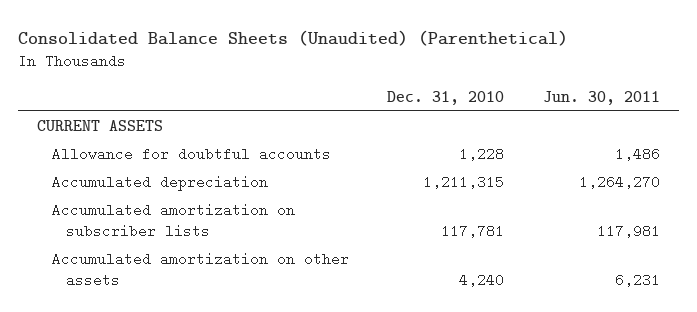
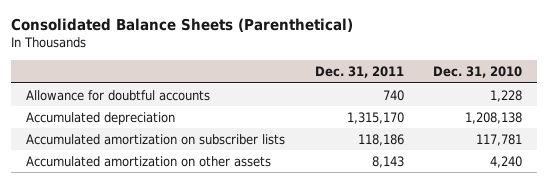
- Consolidated Balance Sheets (Unaudited) (Parenthetical)
+ Consolidated Balance Sheets (Parenthetical)
- | Dec. 31, 2010 | Jun. 30, 2011
+ | Dec. 31, 2011 | Dec. 31, 2010
- CURRENT ASSETS
- Accumulated depreciation | 1,211,315 | 1,264,270
+ Accumulated depreciation | 1,315,170 | 1,208,138

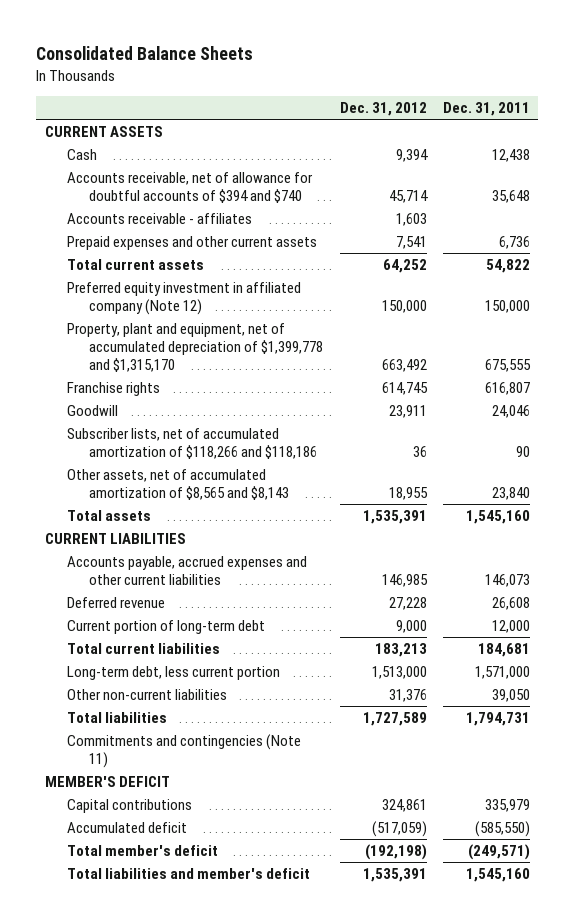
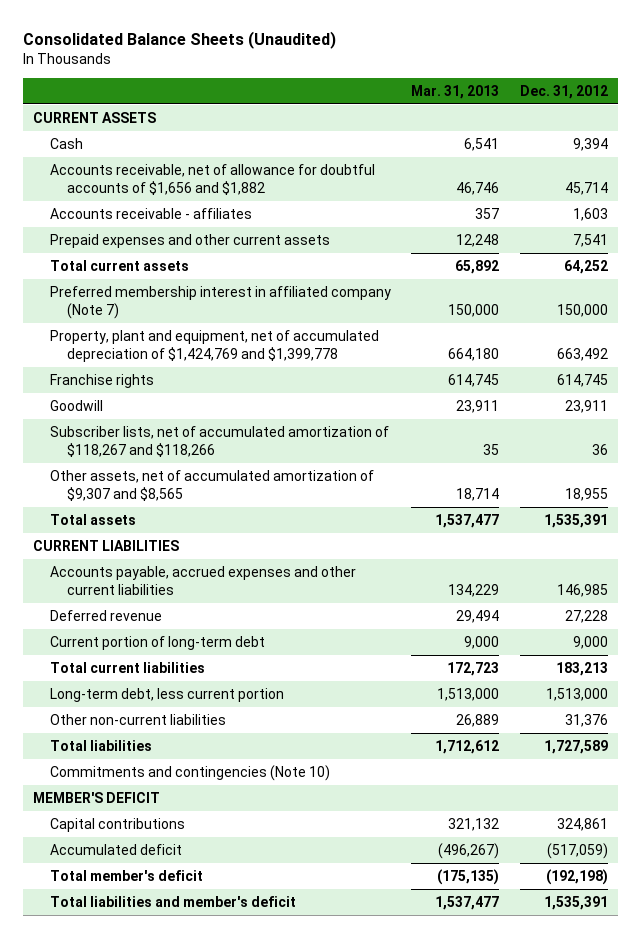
- Consolidated Balance Sheets
+ Consolidated Balance Sheets (Unaudited)
- | Dec. 31, 2012 | Dec. 31, 2011
+ | Mar. 31, 2013 | Dec. 31, 2012
- Accounts receivable, net of allowance for doubtful accounts of $394 and $740 | 45,714 | 35,648
+ Accounts receivable, net of allowance for doubtful accounts of $1,656 and $1,882 | 46,746 | 45,714
- Preferred equity investment in affiliated company (Note 12) | 150,000 | 150,000
- Property, plant and equipment, net of accumulated depreciation of $1,399,778 and $1,315,170 | 663,492 | 675,555
+ Preferred membership interest in affiliated company (Note 7) | 150,000 | 150,000
+ Property, plant and equipment, net of accumulated depreciation of $1,424,769 and $1,399,778 | 664,180 | 663,492
- Subscriber lists, net of accumulated amortization of $118,266 and $118,186 | 36 | 90
- Other assets, net of accumulated amortization of $8,565 and $8,143 | 18,955 | 23,840
+ Subscriber lists, net of accumulated amortization of $118,267 and $118,266 | 35 | 36
+ Other assets, net of accumulated amortization of $9,307 and $8,565 | 18,714 | 18,955
- Commitments and contingencies (Note 11)
+ Commitments and contingencies (Note 10)

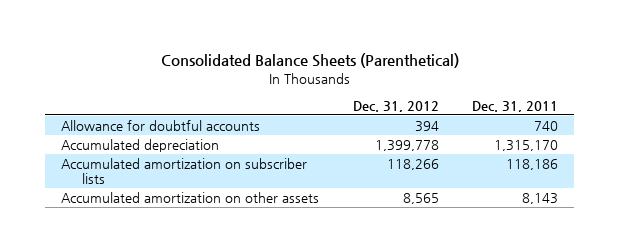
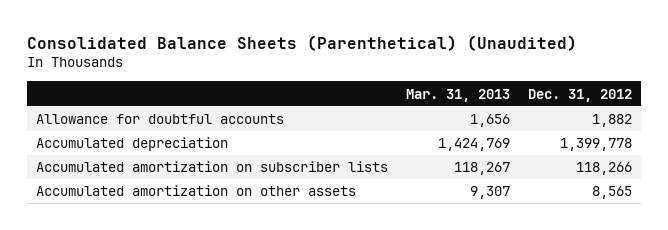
- Consolidated Balance Sheets (Parenthetical)
+ Consolidated Balance Sheets (Parenthetical) (Unaudited)
- | Dec. 31, 2012 | Dec. 31, 2011
+ | Mar. 31, 2013 | Dec. 31, 2012
- Allowance for doubtful accounts | 394 | 740
+ Allowance for doubtful accounts | 1,656 | 1,882

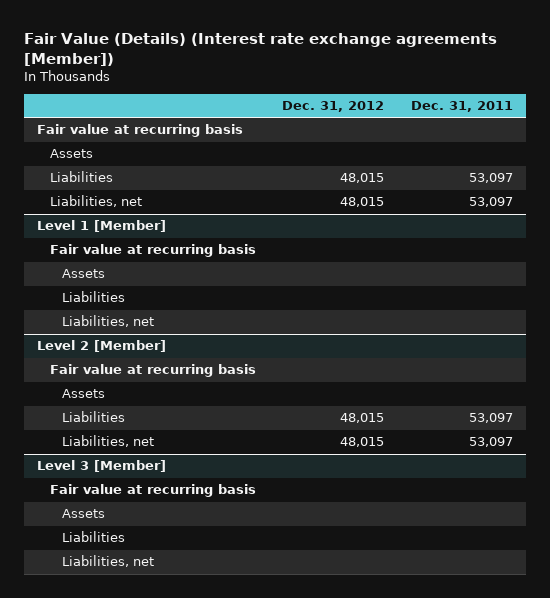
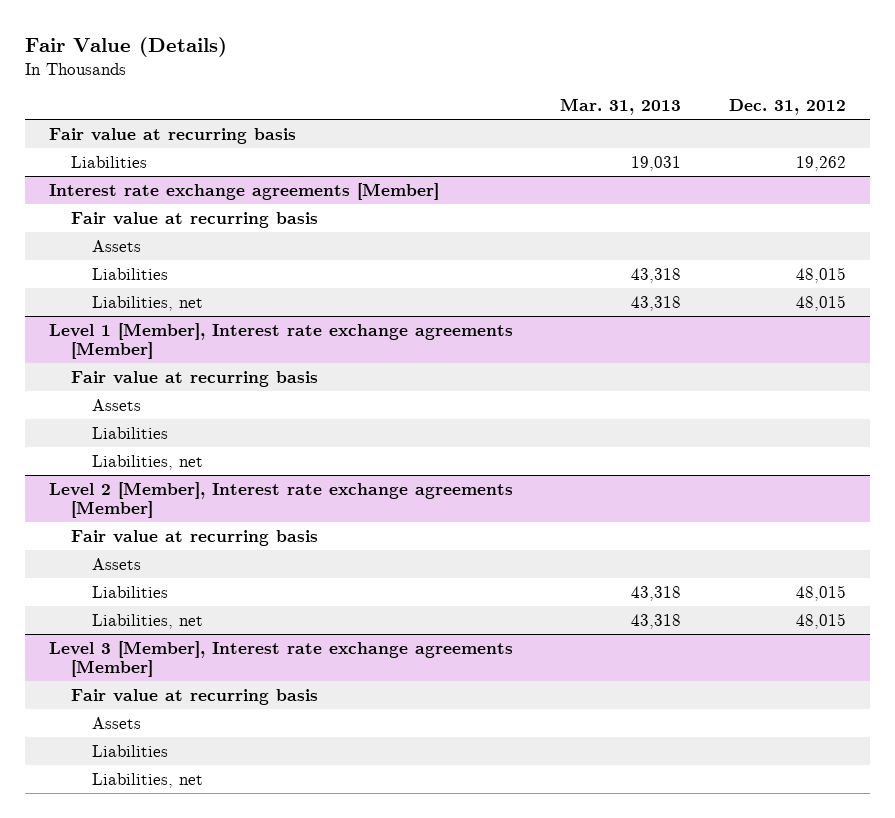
- Fair Value (Details) (Interest rate exchange agreements [Member])
+ Fair Value (Details)
- | Dec. 31, 2012 | Dec. 31, 2011
+ | Mar. 31, 2013 | Dec. 31, 2012
+ Liabilities | 19,031 | 19,262
+ Interest rate exchange agreements [Member]
+ Fair value at recurring basis
- Level 1 [Member]
+ Level 1 [Member], Interest rate exchange agreements [Member]
- Level 2 [Member]
+ Level 2 [Member], Interest rate exchange agreements [Member]
- Level 3 [Member]
+ Level 3 [Member], Interest rate exchange agreements [Member]

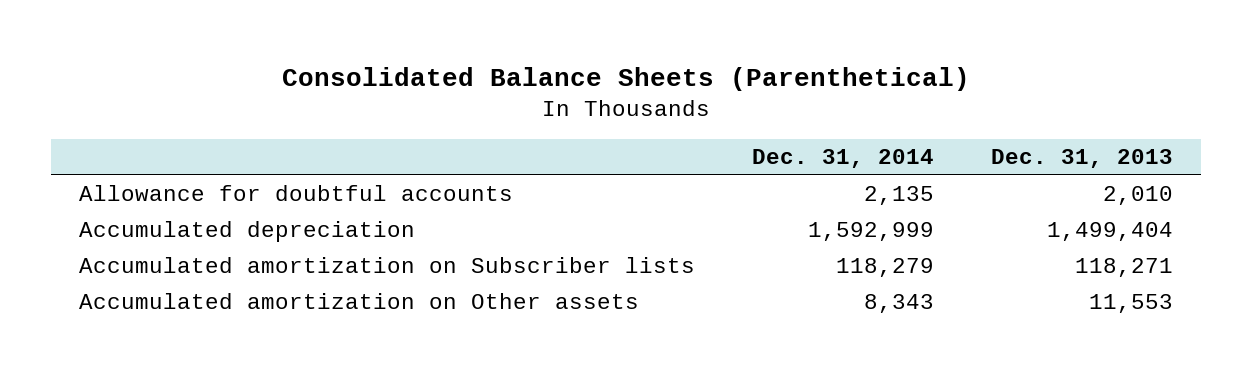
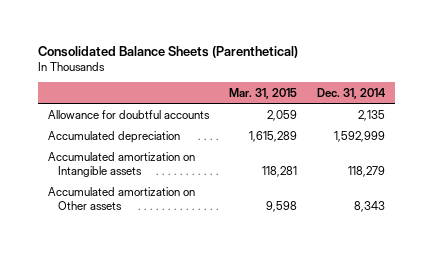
- | Dec. 31, 2014 | Dec. 31, 2013
+ | Mar. 31, 2015 | Dec. 31, 2014
- Accumulated amortization on Subscriber lists | 118,279 | 118,271
+ Accumulated amortization on Intangible assets | 118,281 | 118,279

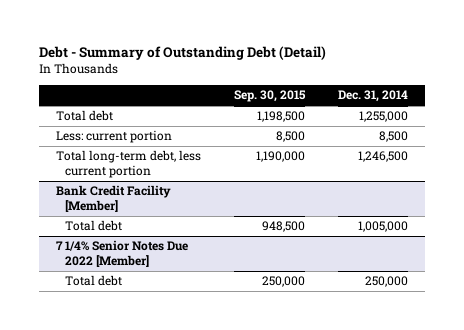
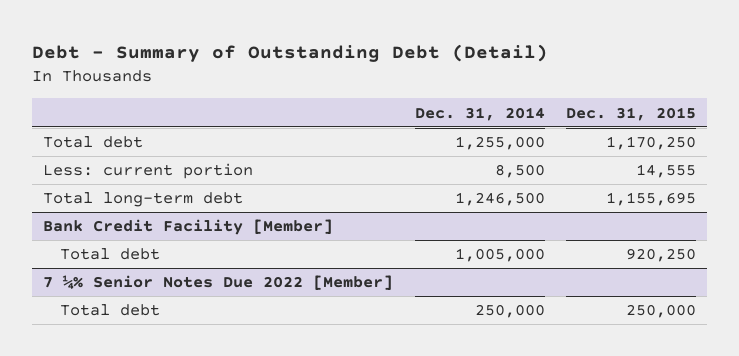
- | Sep. 30, 2015 | Dec. 31, 2014
+ | Dec. 31, 2014 | Dec. 31, 2015
- Total long-term debt, less current portion | 1,190,000 | 1,246,500
+ Total long-term debt | 1,246,500 | 1,155,695
- 7 1/4% Senior Notes Due 2022 [Member]
+ 7 ¼% Senior Notes Due 2022 [Member]

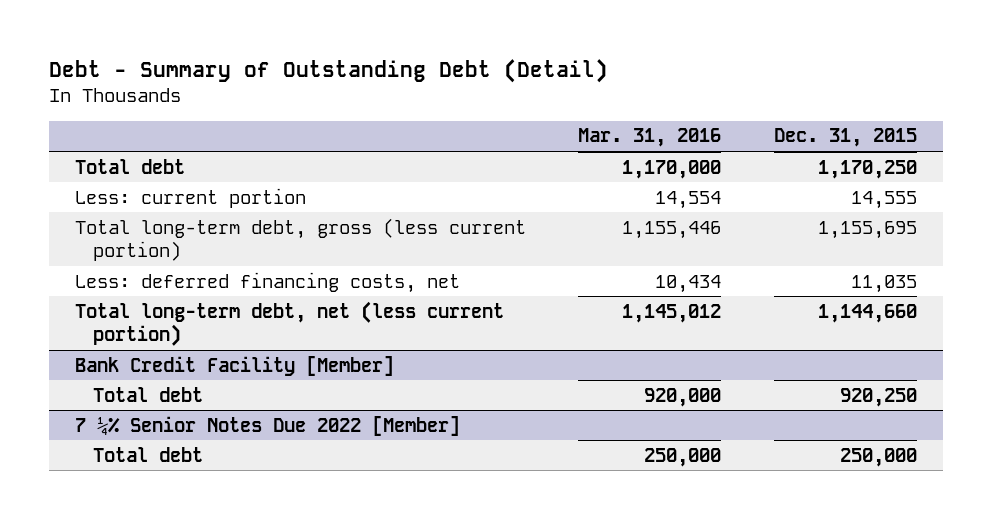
- | Dec. 31, 2014 | Dec. 31, 2015
+ | Mar. 31, 2016 | Dec. 31, 2015
- Total long-term debt | 1,246,500 | 1,155,695
+ Total long-term debt, gross (less current portion) | 1,155,446 | 1,155,695
+ Less: deferred financing costs, net | 10,434 | 11,035
+ Total long-term debt, net (less current portion) | 1,145,012 | 1,144,660

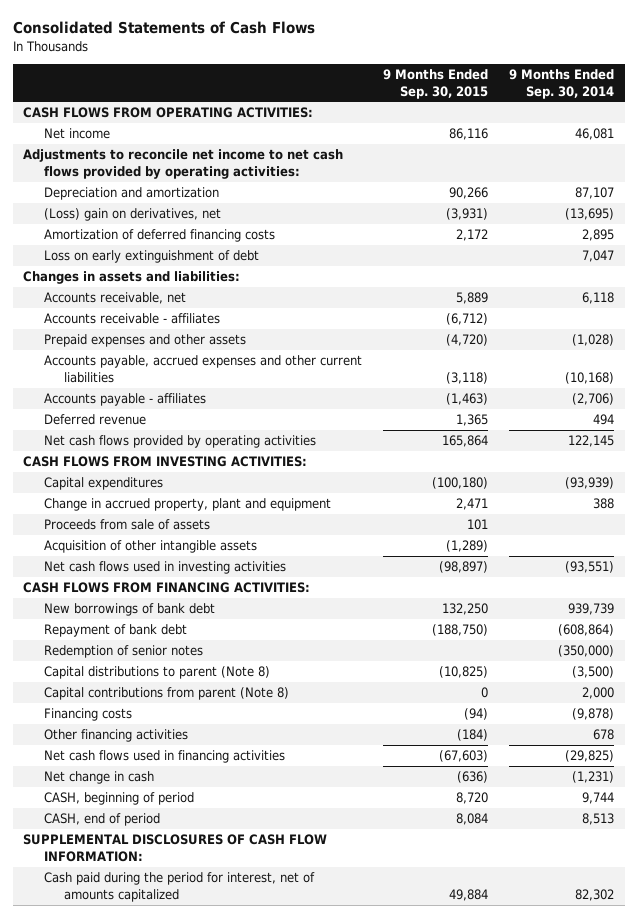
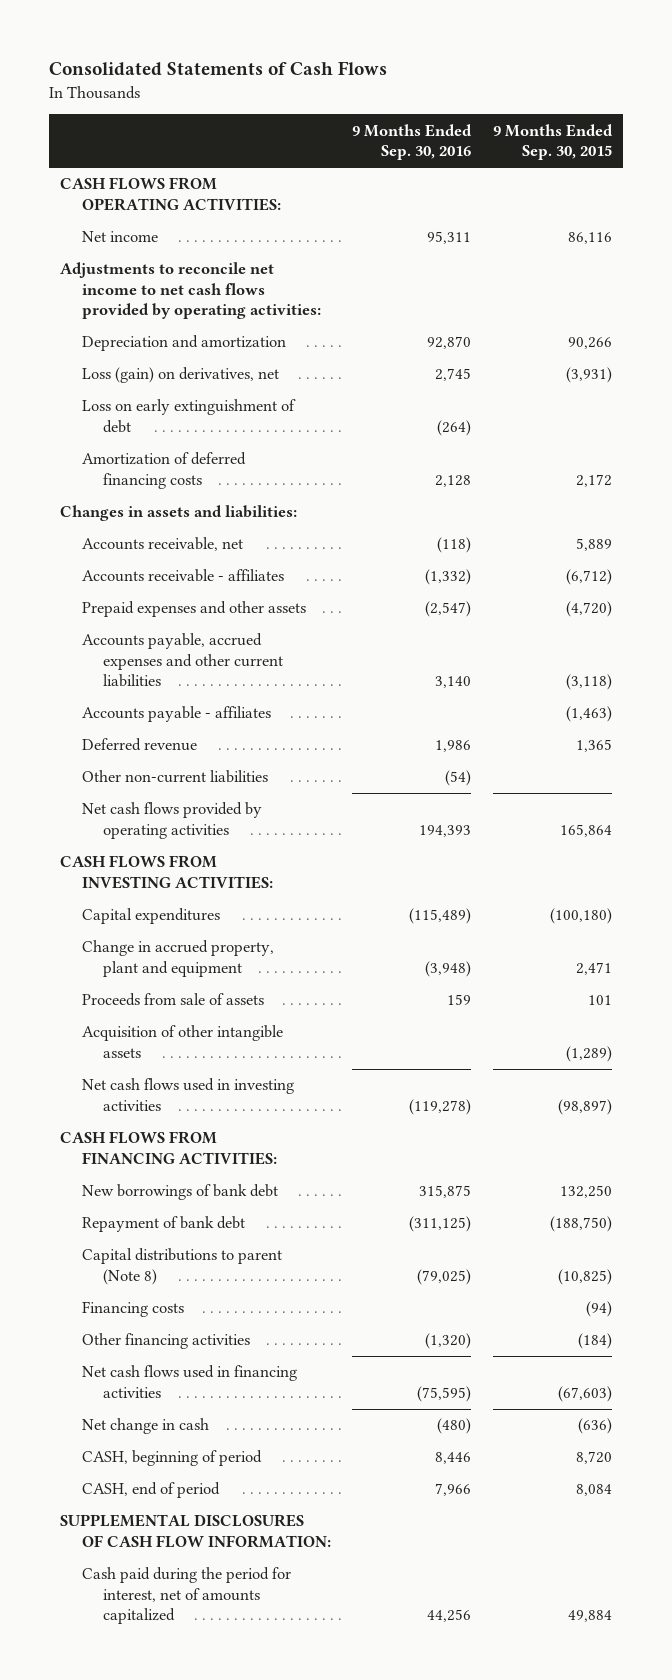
- | 9 Months Ended Sep. 30, 2015 | 9 Months Ended Sep. 30, 2014
+ | 9 Months Ended Sep. 30, 2016 | 9 Months Ended Sep. 30, 2015
- (Loss) gain on derivatives, net | (3,931) | (13,695)
+ Loss (gain) on derivatives, net | 2,745 | (3,931)
moved down: Amortization of deferred financing costs | 2,128 | 2,172
+ Other non-current liabilities | (54) |
- Redemption of senior notes | | (350,000)
- Capital contributions from parent (Note 8) | 0 | 2,000

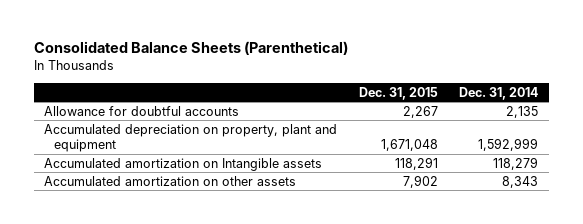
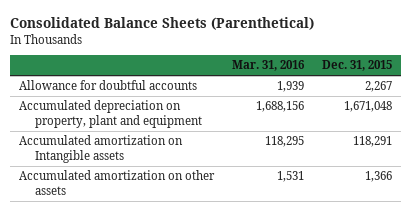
- | Dec. 31, 2015 | Dec. 31, 2014
+ | Mar. 31, 2016 | Dec. 31, 2015
- Accumulated amortization on other assets | 7,902 | 8,343
+ Accumulated amortization on other assets | 1,531 | 1,366

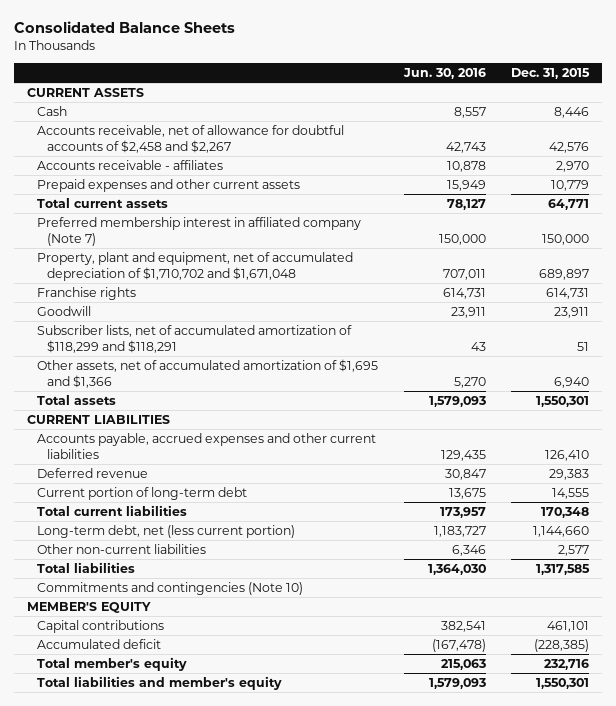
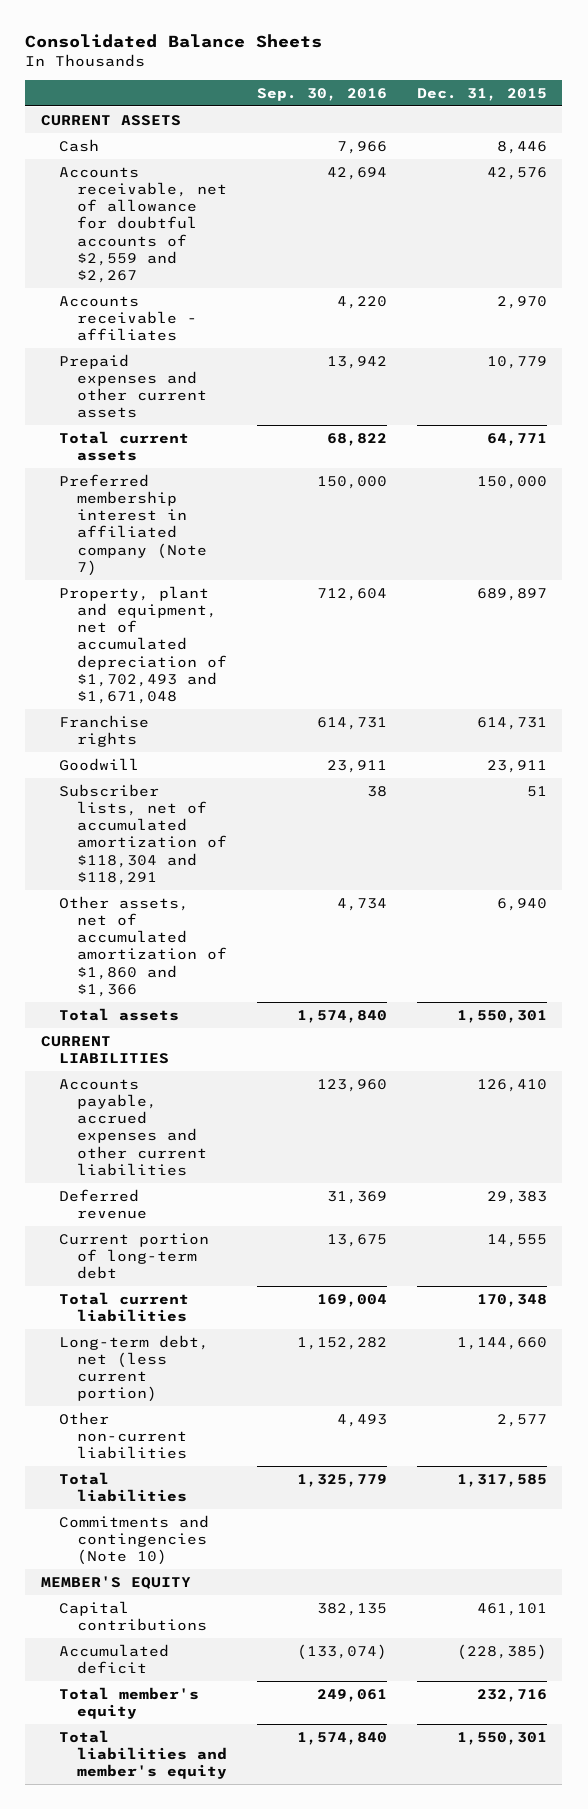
- | Jun. 30, 2016 | Dec. 31, 2015
+ | Sep. 30, 2016 | Dec. 31, 2015
- Accounts receivable, net of allowance for doubtful accounts of $2,458 and $2,267 | 42,743 | 42,576
+ Accounts receivable, net of allowance for doubtful accounts of $2,559 and $2,267 | 42,694 | 42,576
- Property, plant and equipment, net of accumulated depreciation of $1,710,702 and $1,671,048 | 707,011 | 689,897
+ Property, plant and equipment, net of accumulated depreciation of $1,702,493 and $1,671,048 | 712,604 | 689,897
- Subscriber lists, net of accumulated amortization of $118,299 and $118,291 | 43 | 51
- Other assets, net of accumulated amortization of $1,695 and $1,366 | 5,270 | 6,940
+ Subscriber lists, net of accumulated amortization of $118,304 and $118,291 | 38 | 51
+ Other assets, net of accumulated amortization of $1,860 and $1,366 | 4,734 | 6,940

